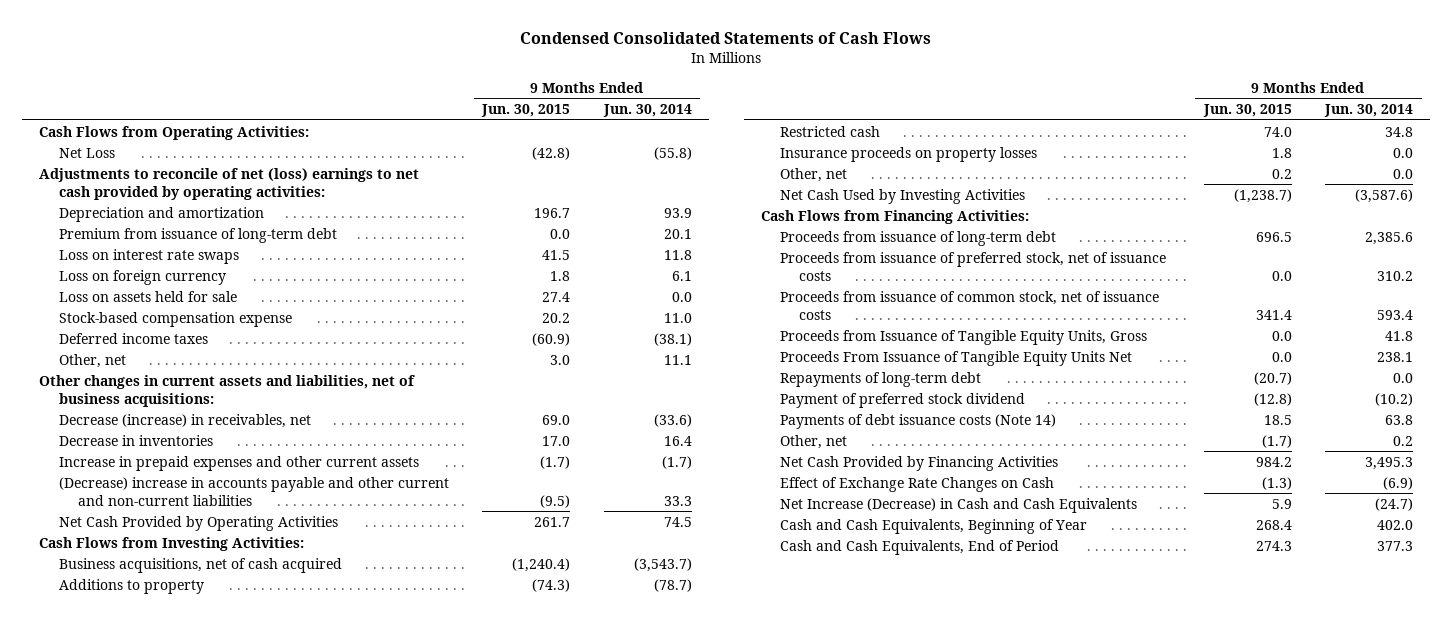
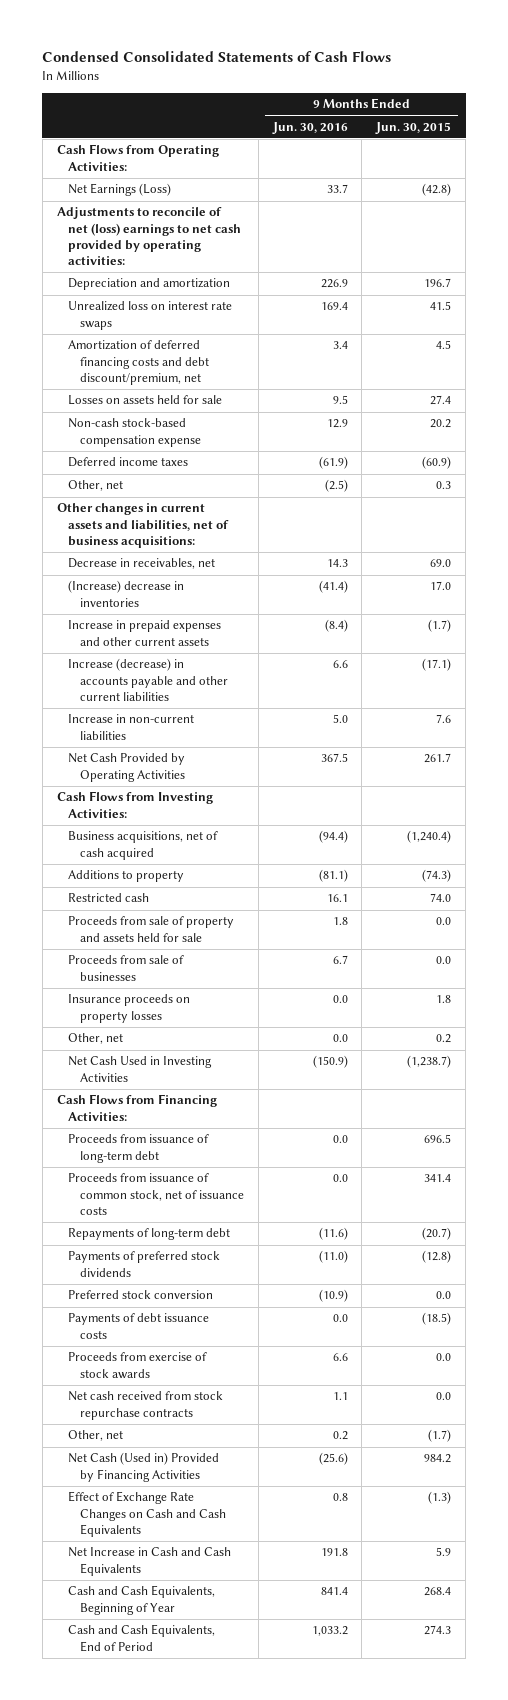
- | 9 Months Ended Jun. 30, 2015 | 9 Months Ended Jun. 30, 2014
+ | 9 Months Ended Jun. 30, 2016 | 9 Months Ended Jun. 30, 2015
- Net Loss | (42.8) | (55.8)
+ Net Earnings (Loss) | 33.7 | (42.8)
- Premium from issuance of long-term debt | 0.0 | 20.1
- Loss on interest rate swaps | 41.5 | 11.8
- Loss on foreign currency | 1.8 | 6.1
- Loss on assets held for sale | 27.4 | 0.0
- Stock-based compensation expense | 20.2 | 11.0
+ Unrealized loss on interest rate swaps | 169.4 | 41.5
+ Amortization of deferred financing costs and debt discount/premium, net | 3.4 | 4.5
+ Losses on assets held for sale | 9.5 | 27.4
+ Non-cash stock-based compensation expense | 12.9 | 20.2
- Other, net | 3.0 | 11.1
+ Other, net | (2.5) | 0.3
- Decrease (increase) in receivables, net | 69.0 | (33.6)
- Decrease in inventories | 17.0 | 16.4
+ Decrease in receivables, net | 14.3 | 69.0
+ (Increase) decrease in inventories | (41.4) | 17.0
- (Decrease) increase in accounts payable and other current and non-current liabilities | (9.5) | 33.3
+ Increase (decrease) in accounts payable and other current liabilities | 6.6 | (17.1)
+ Increase in non-current liabilities | 5.0 | 7.6
+ Proceeds from sale of property and assets held for sale | 1.8 | 0.0
+ Proceeds from sale of businesses | 6.7 | 0.0
- Net Cash Used by Investing Activities | (1,238.7) | (3,587.6)
+ Net Cash Used in Investing Activities | (150.9) | (1,238.7)
- Proceeds from issuance of preferred stock, net of issuance costs | 0.0 | 310.2
- Proceeds from Issuance of Tangible Equity Units, Gross | 0.0 | 41.8
- Proceeds From Issuance of Tangible Equity Units Net | 0.0 | 238.1
- Payment of preferred stock dividend | (12.8) | (10.2)
- Payments of debt issuance costs (Note 14) | 18.5 | 63.8
+ Payments of preferred stock dividends | (11.0) | (12.8)
+ Preferred stock conversion | (10.9) | 0.0
+ Payments of debt issuance costs | 0.0 | (18.5)
+ Proceeds from exercise of stock awards | 6.6 | 0.0
+ Net cash received from stock repurchase contracts | 1.1 | 0.0
- Net Cash Provided by Financing Activities | 984.2 | 3,495.3
- Effect of Exchange Rate Changes on Cash | (1.3) | (6.9)
- Net Increase (Decrease) in Cash and Cash Equivalents | 5.9 | (24.7)
+ Net Cash (Used in) Provided by Financing Activities | (25.6) | 984.2
+ Effect of Exchange Rate Changes on Cash and Cash Equivalents | 0.8 | (1.3)
+ Net Increase in Cash and Cash Equivalents | 191.8 | 5.9

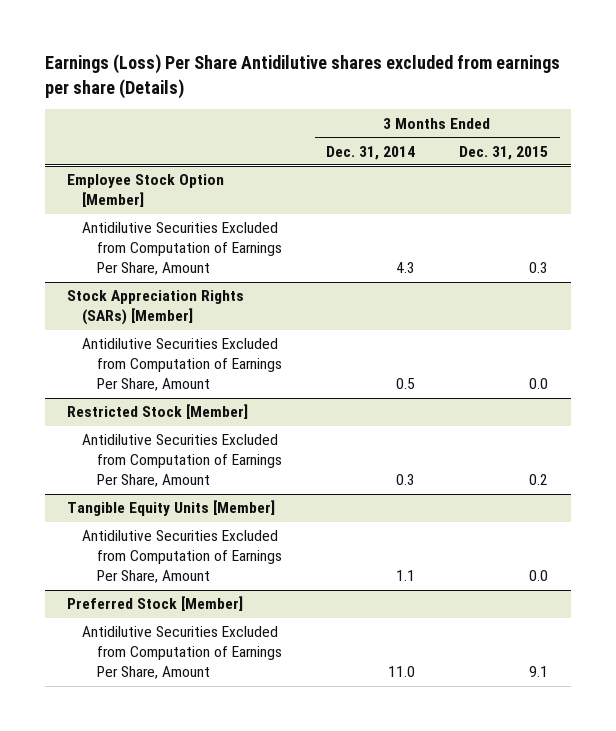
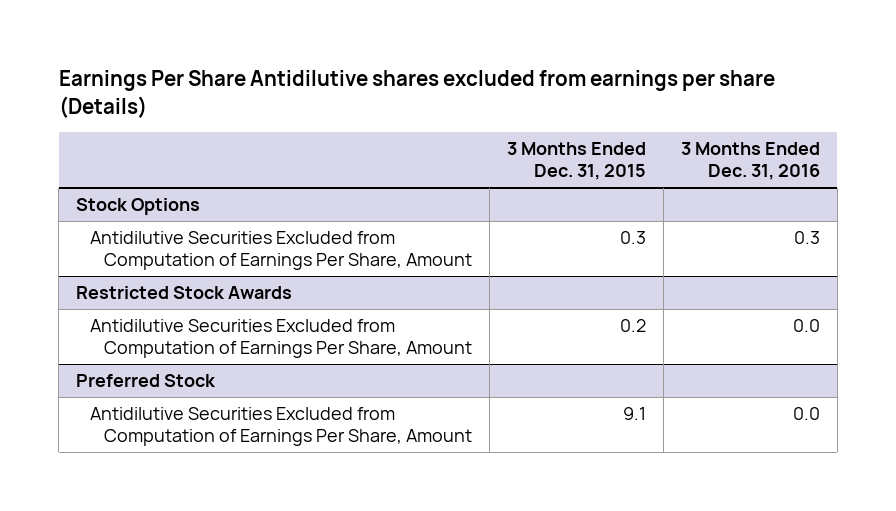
- Earnings (Loss) Per Share Antidilutive shares excluded from earnings per share (Details)
+ Earnings Per Share Antidilutive shares excluded from earnings per share (Details)
- | 3 Months Ended Dec. 31, 2014 | 3 Months Ended Dec. 31, 2015
+ | 3 Months Ended Dec. 31, 2015 | 3 Months Ended Dec. 31, 2016
- Employee Stock Option [Member]
+ Stock Options
- Stock Appreciation Rights (SARs) [Member]
- Antidilutive Securities Excluded from Computation of Earnings Per Share, Amount | 0.5 | 0.0
- Restricted Stock [Member]
+ Restricted Stock Awards
- Tangible Equity Units [Member]
- Antidilutive Securities Excluded from Computation of Earnings Per Share, Amount | 1.1 | 0.0
- Preferred Stock [Member]
+ Preferred Stock

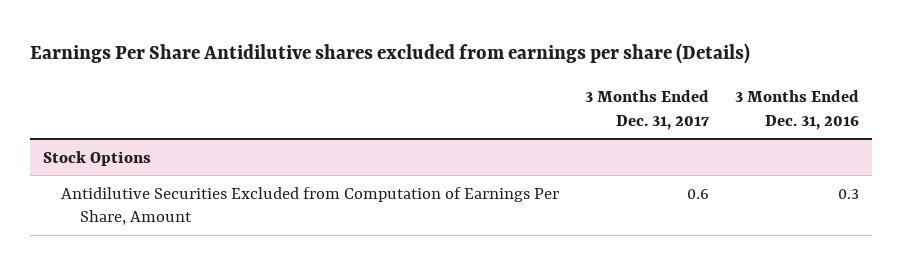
- | 3 Months Ended Dec. 31, 2015 | 3 Months Ended Dec. 31, 2016
+ | 3 Months Ended Dec. 31, 2017 | 3 Months Ended Dec. 31, 2016
- Restricted Stock Awards
- Antidilutive Securities Excluded from Computation of Earnings Per Share, Amount | 0.2 | 0.0
- Preferred Stock
- Antidilutive Securities Excluded from Computation of Earnings Per Share, Amount | 9.1 | 0.0

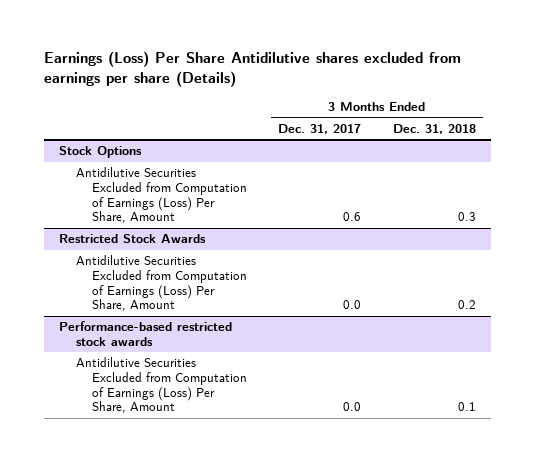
- Earnings Per Share Antidilutive shares excluded from earnings per share (Details)
+ Earnings (Loss) Per Share Antidilutive shares excluded from earnings per share (Details)
- | 3 Months Ended Dec. 31, 2017 | 3 Months Ended Dec. 31, 2016
+ | 3 Months Ended Dec. 31, 2017 | 3 Months Ended Dec. 31, 2018
@ Stock Options
- Antidilutive Securities Excluded from Computation of Earnings Per Share, Amount | 0.6 | 0.3
+ Antidilutive Securities Excluded from Computation of Earnings (Loss) Per Share, Amount | 0.6 | 0.3
+ Restricted Stock Awards
+ Antidilutive Securities Excluded from Computation of Earnings (Loss) Per Share, Amount | 0.0 | 0.2
+ Performance-based restricted stock awards
+ Antidilutive Securities Excluded from Computation of Earnings (Loss) Per Share, Amount | 0.0 | 0.1

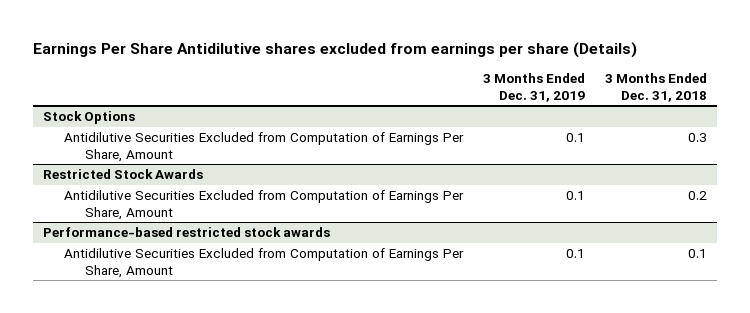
- Earnings (Loss) Per Share Antidilutive shares excluded from earnings per share (Details)
+ Earnings Per Share Antidilutive shares excluded from earnings per share (Details)
- | 3 Months Ended Dec. 31, 2017 | 3 Months Ended Dec. 31, 2018
+ | 3 Months Ended Dec. 31, 2019 | 3 Months Ended Dec. 31, 2018
@ Stock Options
- Antidilutive Securities Excluded from Computation of Earnings (Loss) Per Share, Amount | 0.6 | 0.3
+ Antidilutive Securities Excluded from Computation of Earnings Per Share, Amount | 0.1 | 0.3
@ Restricted Stock Awards
- Antidilutive Securities Excluded from Computation of Earnings (Loss) Per Share, Amount | 0.0 | 0.2
+ Antidilutive Securities Excluded from Computation of Earnings Per Share, Amount | 0.1 | 0.2
@ Performance-based restricted stock awards
- Antidilutive Securities Excluded from Computation of Earnings (Loss) Per Share, Amount | 0.0 | 0.1
+ Antidilutive Securities Excluded from Computation of Earnings Per Share, Amount | 0.1 | 0.1

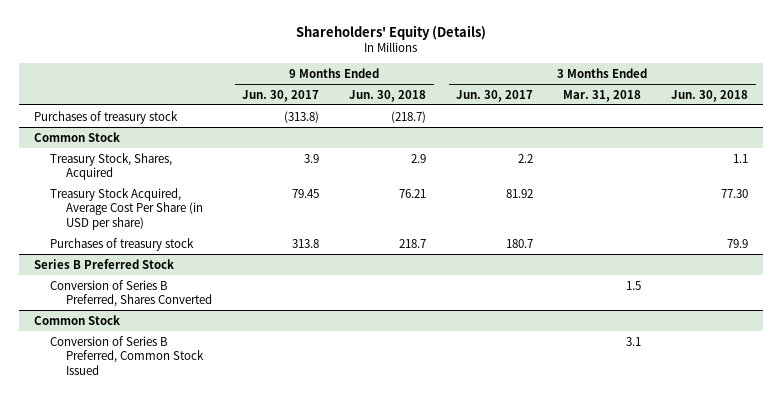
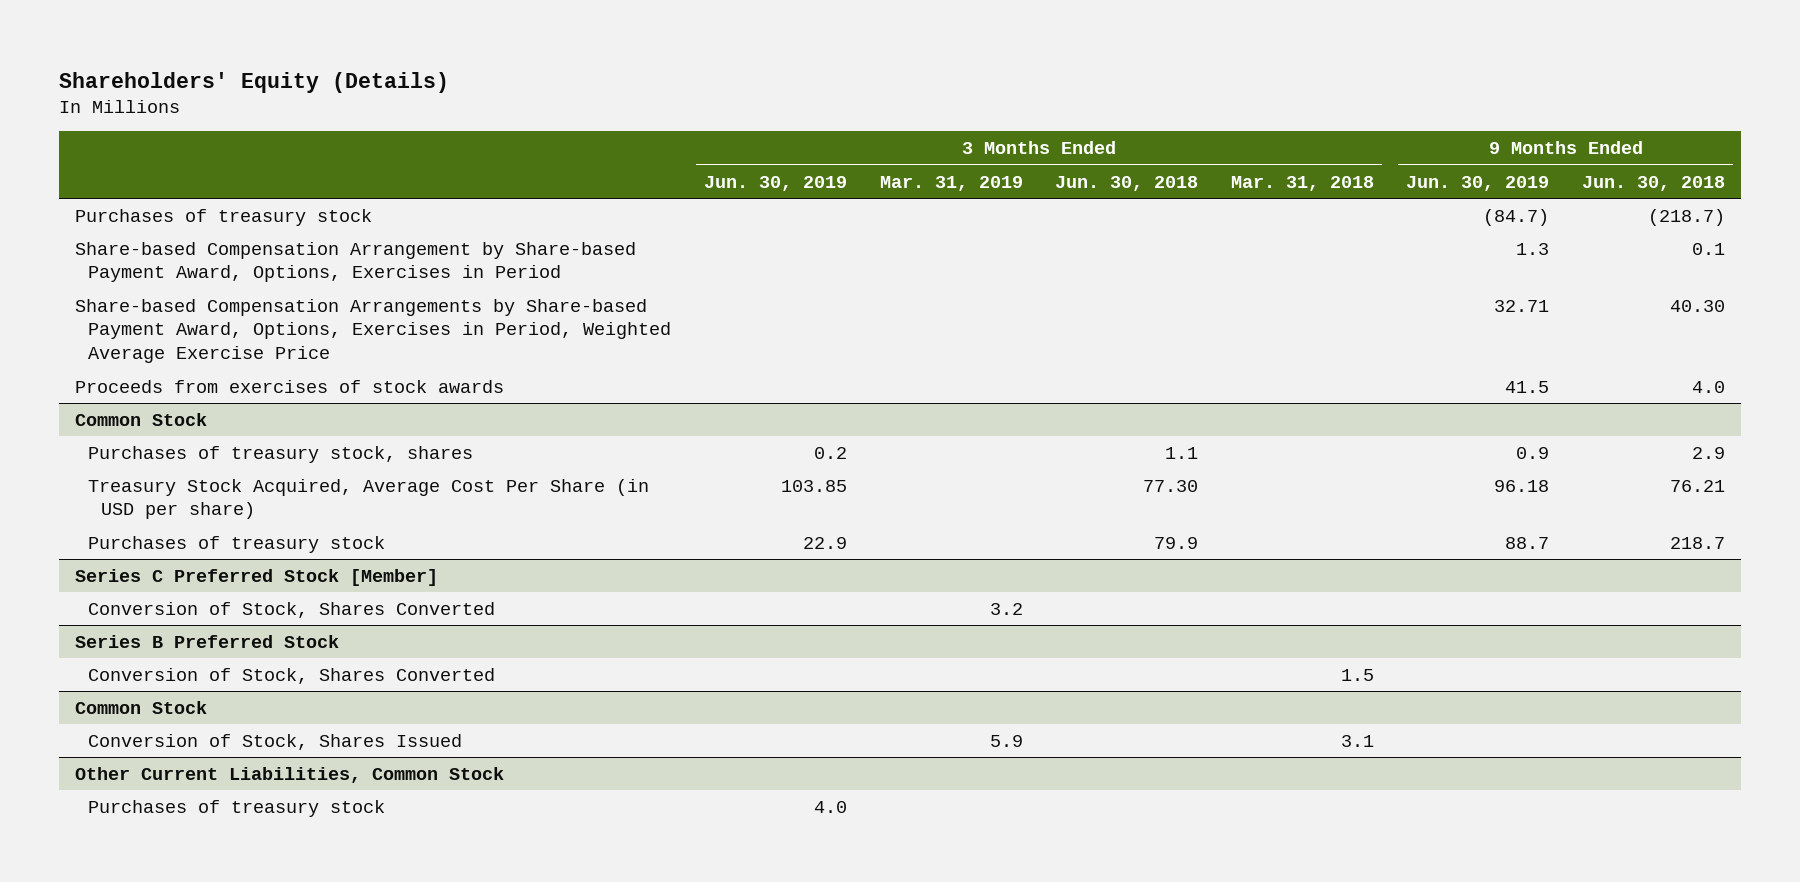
- | 9 Months Ended Jun. 30, 2017 | 9 Months Ended Jun. 30, 2018 | 3 Months Ended Jun. 30, 2017 | 3 Months Ended Mar. 31, 2018 | 3 Months Ended Jun. 30, 2018
+ | 3 Months Ended Jun. 30, 2019 | 3 Months Ended Mar. 31, 2019 | 3 Months Ended Jun. 30, 2018 | 3 Months Ended Mar. 31, 2018 | 9 Months Ended Jun. 30, 2019 | 9 Months Ended Jun. 30, 2018
+ Share-based Compensation Arrangement by Share-based Payment Award, Options, Exercises in Period | | | | | 1.3 | 0.1
+ Share-based Compensation Arrangements by Share-based Payment Award, Options, Exercises in Period, Weighted Average Exercise Price | | | | | 32.71 | 40.30
+ Proceeds from exercises of stock awards | | | | | 41.5 | 4.0
@ Common Stock
- Treasury Stock, Shares, Acquired | 3.9 | 2.9 | 2.2 | | 1.1
+ Purchases of treasury stock, shares | 0.2 | | 1.1 | | 0.9 | 2.9
+ Series C Preferred Stock [Member]
+ Conversion of Stock, Shares Converted | | 3.2 | | | |
@ Series B Preferred Stock
- Conversion of Series B Preferred, Shares Converted | | | | 1.5 |
+ Conversion of Stock, Shares Converted | | | | 1.5 | |
@ Common Stock
- Conversion of Series B Preferred, Common Stock Issued | | | | 3.1 |
+ Conversion of Stock, Shares Issued | | 5.9 | | 3.1 | |
+ Other Current Liabilities, Common Stock
+ Purchases of treasury stock | 4.0 | | | | |

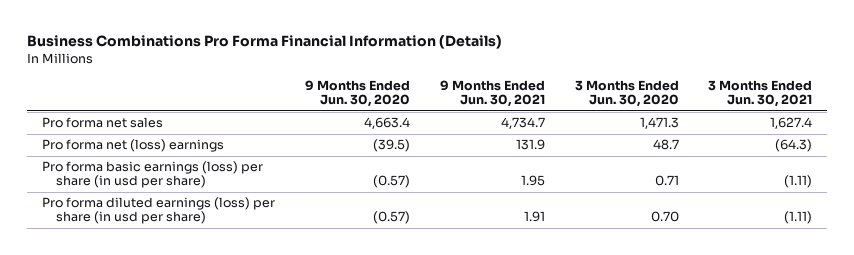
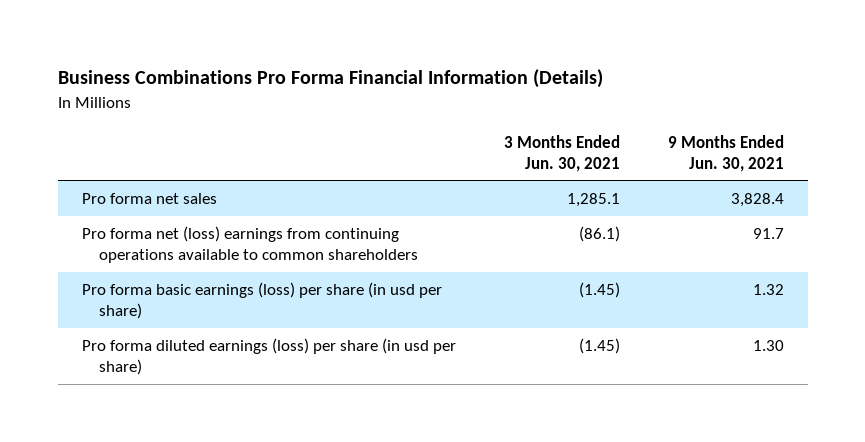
- | 9 Months Ended Jun. 30, 2020 | 9 Months Ended Jun. 30, 2021 | 3 Months Ended Jun. 30, 2020 | 3 Months Ended Jun. 30, 2021
+ | 3 Months Ended Jun. 30, 2021 | 9 Months Ended Jun. 30, 2021
- Pro forma net sales | 4,663.4 | 4,734.7 | 1,471.3 | 1,627.4
- Pro forma net (loss) earnings | (39.5) | 131.9 | 48.7 | (64.3)
- Pro forma basic earnings (loss) per share (in usd per share) | (0.57) | 1.95 | 0.71 | (1.11)
- Pro forma diluted earnings (loss) per share (in usd per share) | (0.57) | 1.91 | 0.70 | (1.11)
+ Pro forma net sales | 1,285.1 | 3,828.4
+ Pro forma net (loss) earnings from continuing operations available to common shareholders | (86.1) | 91.7
+ Pro forma basic earnings (loss) per share (in usd per share) | (1.45) | 1.32
+ Pro forma diluted earnings (loss) per share (in usd per share) | (1.45) | 1.30

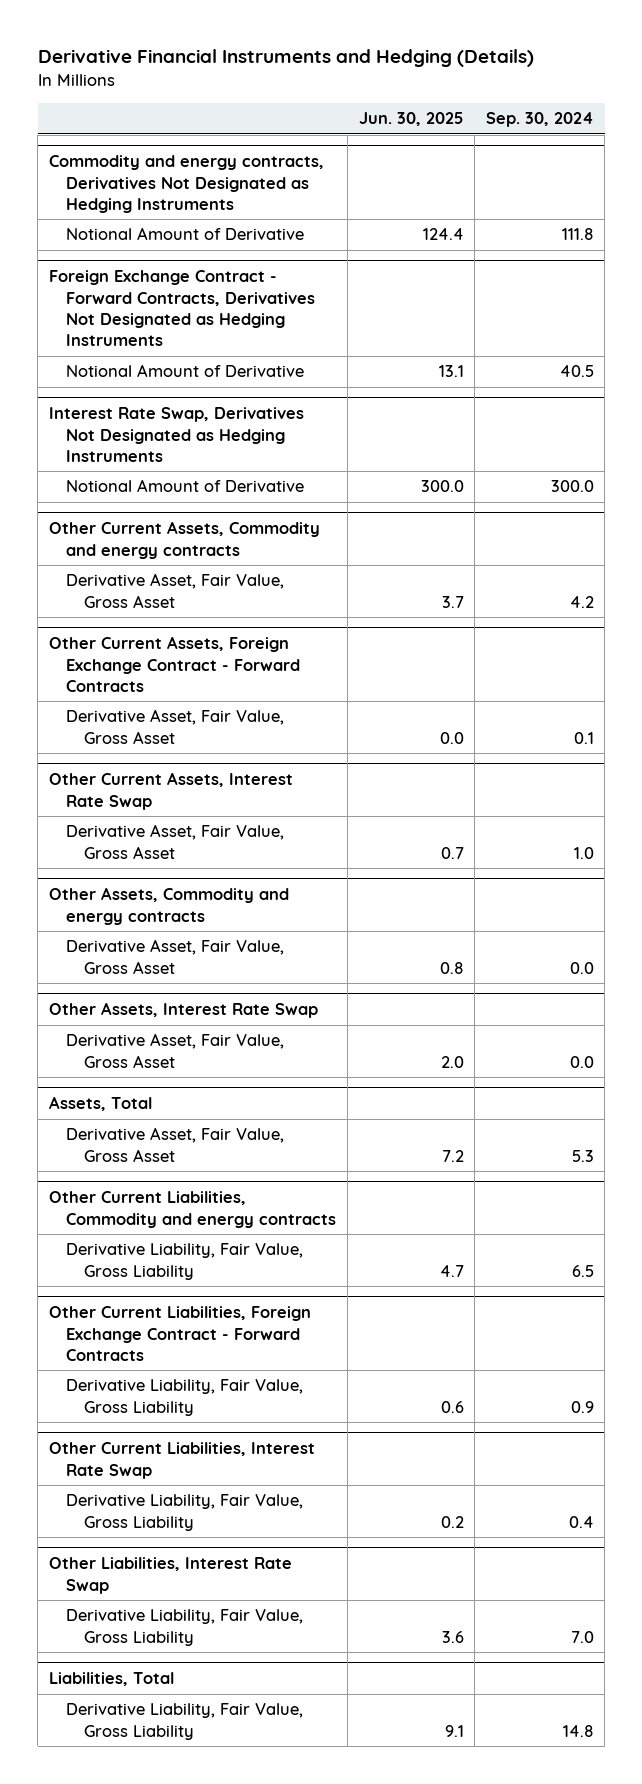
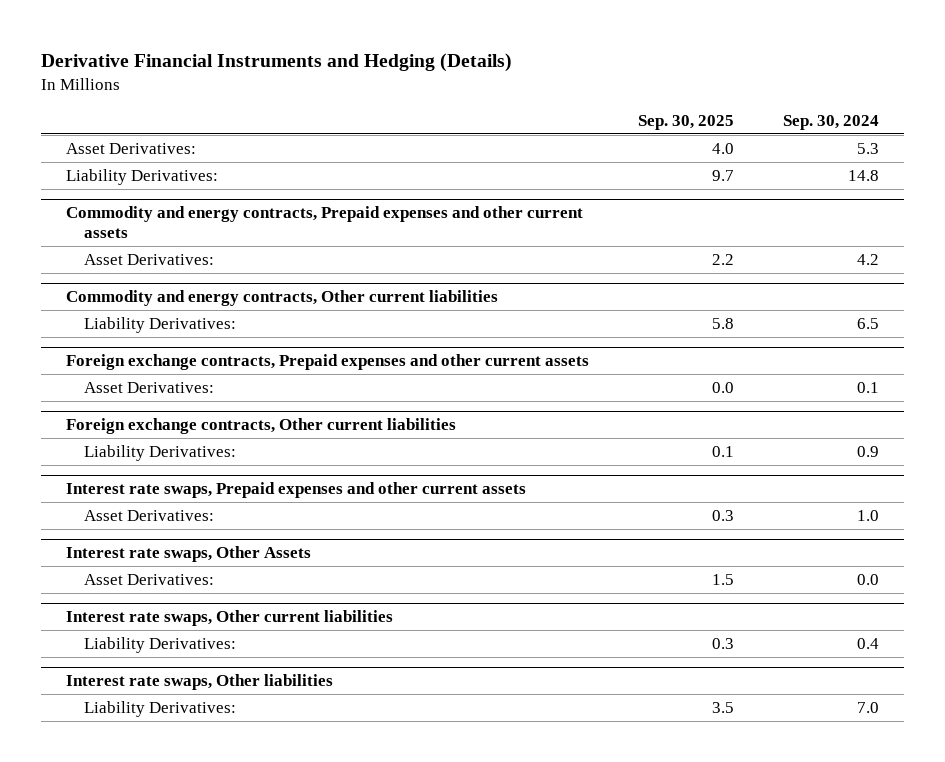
- | Jun. 30, 2025 | Sep. 30, 2024
+ | Sep. 30, 2025 | Sep. 30, 2024
- Commodity and energy contracts, Derivatives Not Designated as Hedging Instruments
- Notional Amount of Derivative | 124.4 | 111.8
- Foreign Exchange Contract - Forward Contracts, Derivatives Not Designated as Hedging Instruments
- Notional Amount of Derivative | 13.1 | 40.5
- Interest Rate Swap, Derivatives Not Designated as Hedging Instruments
- Notional Amount of Derivative | 300.0 | 300.0
- Other Current Assets, Commodity and energy contracts
- Derivative Asset, Fair Value, Gross Asset | 3.7 | 4.2
- Other Current Assets, Foreign Exchange Contract - Forward Contracts
- Derivative Asset, Fair Value, Gross Asset | 0.0 | 0.1
- Other Current Assets, Interest Rate Swap
- Derivative Asset, Fair Value, Gross Asset | 0.7 | 1.0
- Other Assets, Commodity and energy contracts
- Derivative Asset, Fair Value, Gross Asset | 0.8 | 0.0
- Other Assets, Interest Rate Swap
- Derivative Asset, Fair Value, Gross Asset | 2.0 | 0.0
- Assets, Total
- Derivative Asset, Fair Value, Gross Asset | 7.2 | 5.3
- Other Current Liabilities, Commodity and energy contracts
- Derivative Liability, Fair Value, Gross Liability | 4.7 | 6.5
- Other Current Liabilities, Foreign Exchange Contract - Forward Contracts
- Derivative Liability, Fair Value, Gross Liability | 0.6 | 0.9
- Other Current Liabilities, Interest Rate Swap
- Derivative Liability, Fair Value, Gross Liability | 0.2 | 0.4
- Other Liabilities, Interest Rate Swap
- Derivative Liability, Fair Value, Gross Liability | 3.6 | 7.0
- Liabilities, Total
- Derivative Liability, Fair Value, Gross Liability | 9.1 | 14.8
+ Asset Derivatives: | 4.0 | 5.3
+ Liability Derivatives: | 9.7 | 14.8
+ Commodity and energy contracts, Prepaid expenses and other current assets
+ Asset Derivatives: | 2.2 | 4.2
+ Commodity and energy contracts, Other current liabilities
+ Liability Derivatives: | 5.8 | 6.5
+ Foreign exchange contracts, Prepaid expenses and other current assets
+ Asset Derivatives: | 0.0 | 0.1
+ Foreign exchange contracts, Other current liabilities
+ Liability Derivatives: | 0.1 | 0.9
+ Interest rate swaps, Prepaid expenses and other current assets
+ Asset Derivatives: | 0.3 | 1.0
+ Interest rate swaps, Other Assets
+ Asset Derivatives: | 1.5 | 0.0
+ Interest rate swaps, Other current liabilities
+ Liability Derivatives: | 0.3 | 0.4
+ Interest rate swaps, Other liabilities
+ Liability Derivatives: | 3.5 | 7.0

